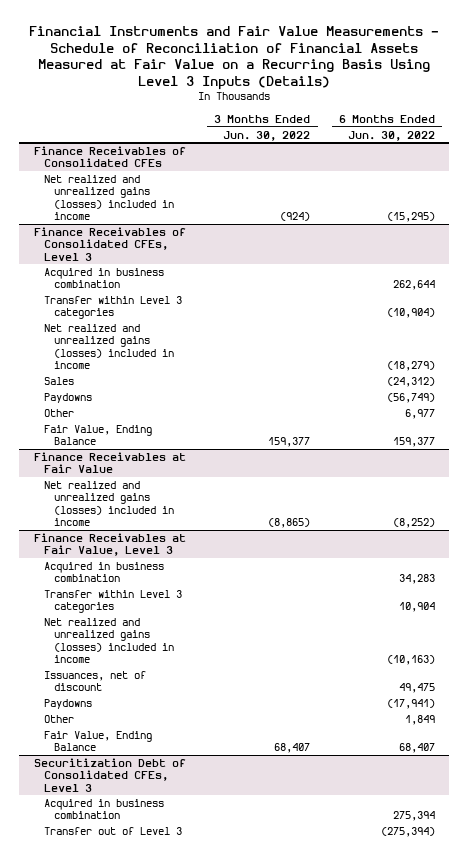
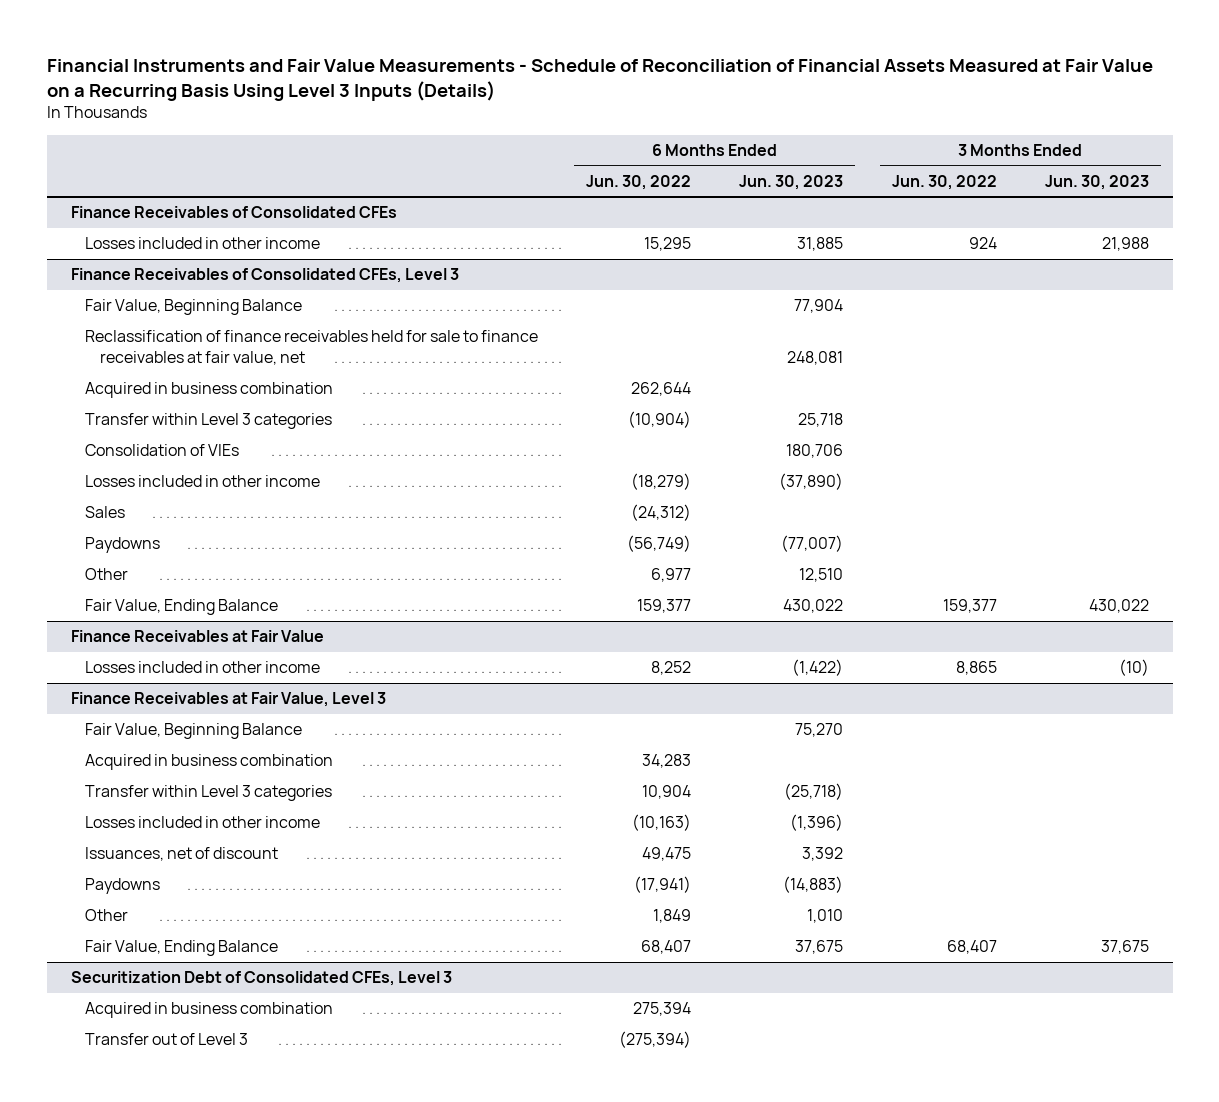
- | 3 Months Ended Jun. 30, 2022 | 6 Months Ended Jun. 30, 2022
+ | 6 Months Ended Jun. 30, 2022 | 6 Months Ended Jun. 30, 2023 | 3 Months Ended Jun. 30, 2022 | 3 Months Ended Jun. 30, 2023
@ Finance Receivables of Consolidated CFEs
- Net realized and unrealized gains (losses) included in income | (924) | (15,295)
+ Losses included in other income | 15,295 | 31,885 | 924 | 21,988
@ Finance Receivables of Consolidated CFEs, Level 3
+ Fair Value, Beginning Balance | | 77,904 | |
+ Reclassification of finance receivables held for sale to finance receivables at fair value, net | | 248,081 | |
- Net realized and unrealized gains (losses) included in income | | (18,279)
+ Consolidation of VIEs | | 180,706 | |
+ Losses included in other income | (18,279) | (37,890) | |
@ Finance Receivables at Fair Value
- Net realized and unrealized gains (losses) included in income | (8,865) | (8,252)
+ Losses included in other income | 8,252 | (1,422) | 8,865 | (10)
@ Finance Receivables at Fair Value, Level 3
+ Fair Value, Beginning Balance | | 75,270 | |
- Net realized and unrealized gains (losses) included in income | | (10,163)
+ Losses included in other income | (10,163) | (1,396) | |

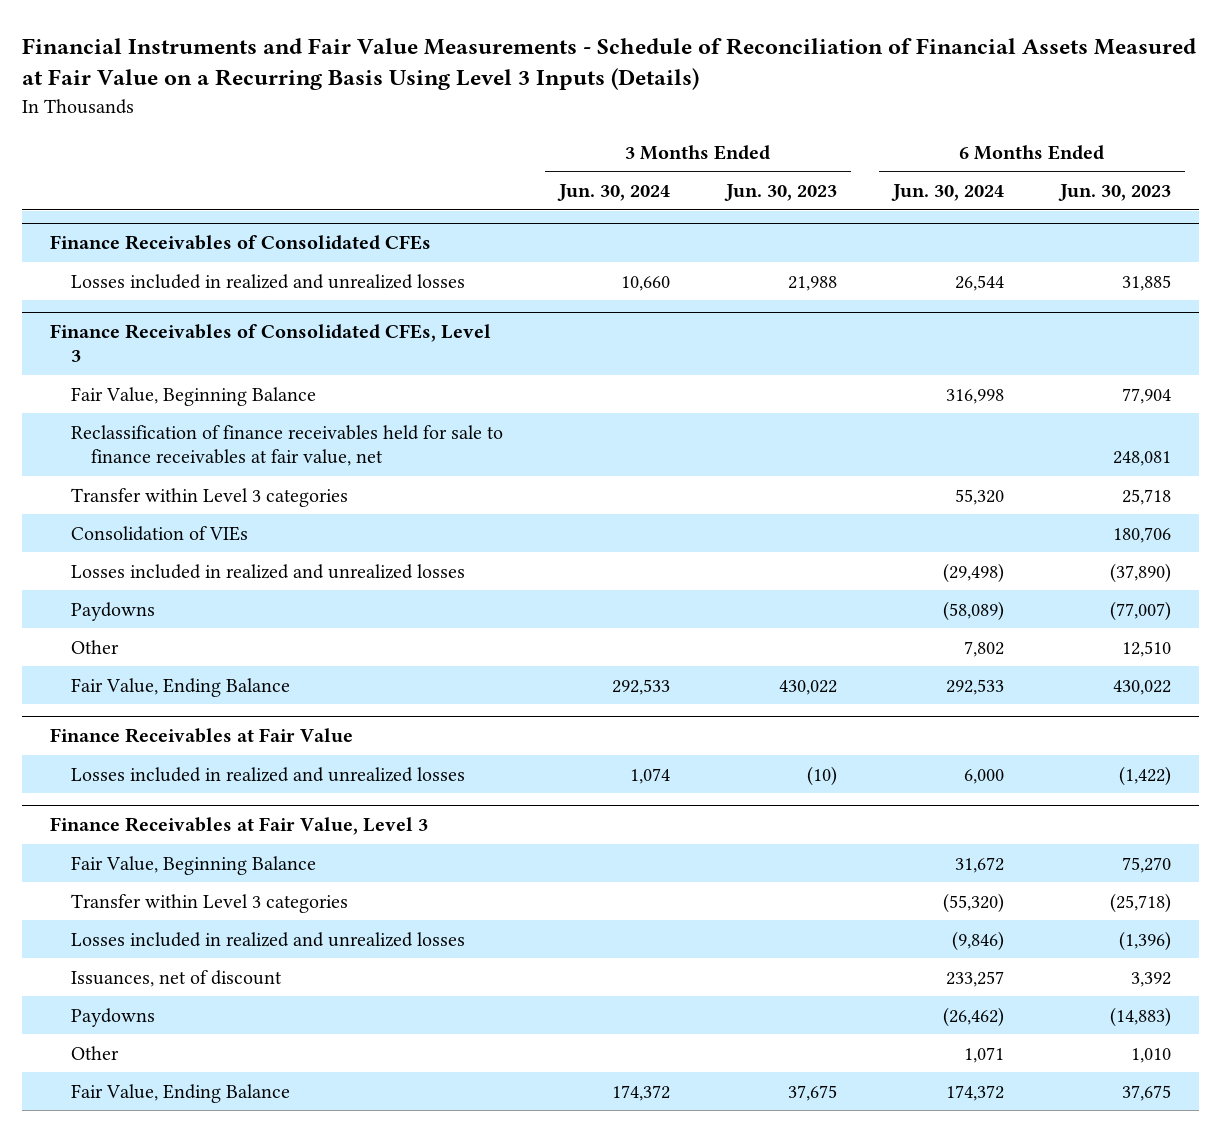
- | 6 Months Ended Jun. 30, 2022 | 6 Months Ended Jun. 30, 2023 | 3 Months Ended Jun. 30, 2022 | 3 Months Ended Jun. 30, 2023
+ | 3 Months Ended Jun. 30, 2024 | 3 Months Ended Jun. 30, 2023 | 6 Months Ended Jun. 30, 2024 | 6 Months Ended Jun. 30, 2023
@ Finance Receivables of Consolidated CFEs
- Losses included in other income | 15,295 | 31,885 | 924 | 21,988
+ Losses included in realized and unrealized losses | 10,660 | 21,988 | 26,544 | 31,885
@ Finance Receivables of Consolidated CFEs, Level 3
- Acquired in business combination | 262,644 | | |
- Losses included in other income | (18,279) | (37,890) | |
- Sales | (24,312) | | |
+ Losses included in realized and unrealized losses | | | (29,498) | (37,890)
@ Finance Receivables at Fair Value
- Losses included in other income | 8,252 | (1,422) | 8,865 | (10)
+ Losses included in realized and unrealized losses | 1,074 | (10) | 6,000 | (1,422)
@ Finance Receivables at Fair Value, Level 3
- Acquired in business combination | 34,283 | | |
- Losses included in other income | (10,163) | (1,396) | |
+ Losses included in realized and unrealized losses | | | (9,846) | (1,396)
- Securitization Debt of Consolidated CFEs, Level 3
- Acquired in business combination | 275,394 | | |
- Transfer out of Level 3 | (275,394) | | |

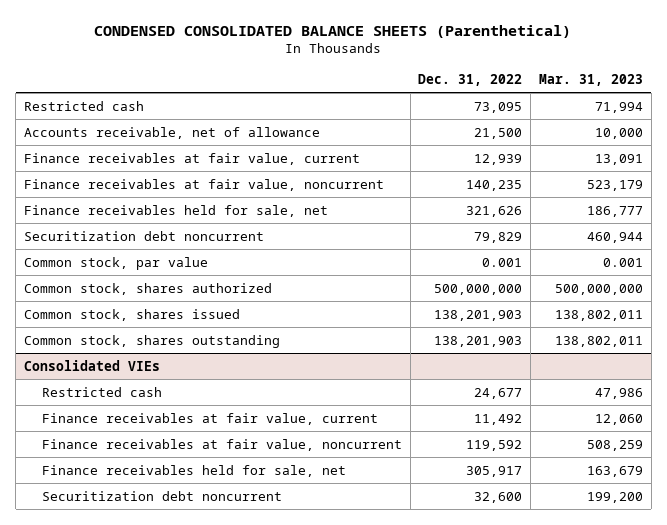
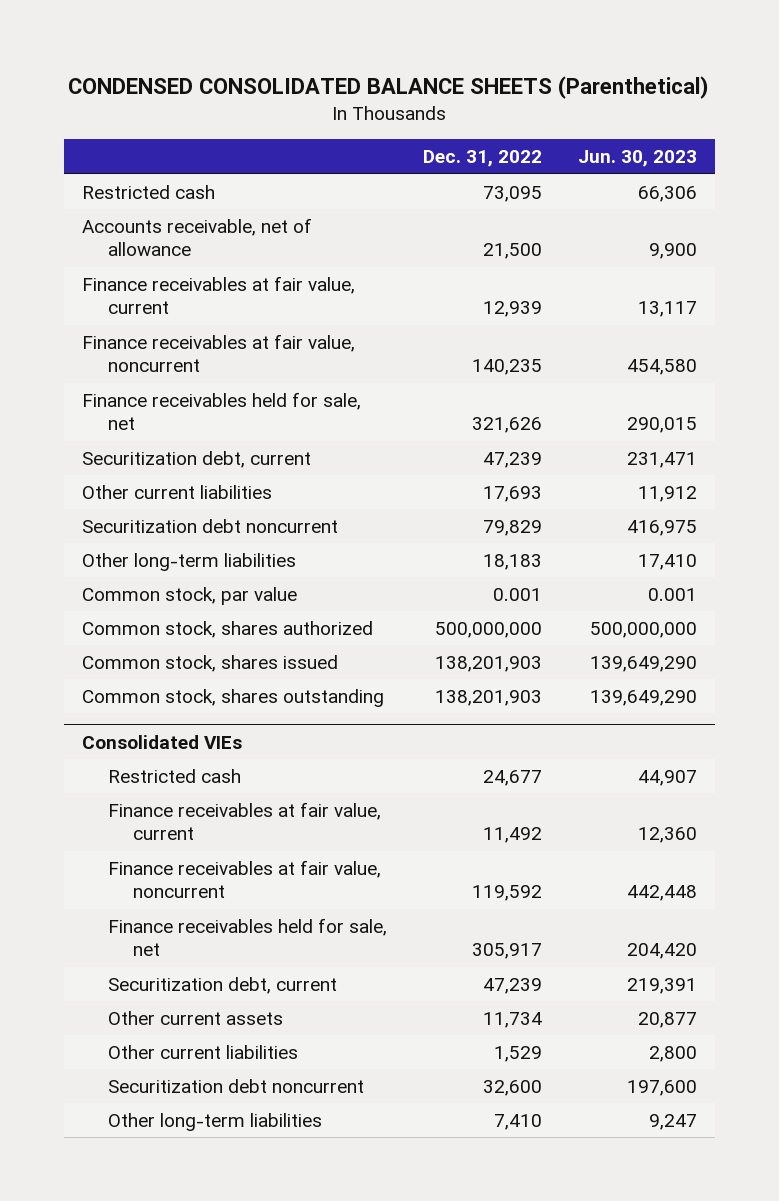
- | Dec. 31, 2022 | Mar. 31, 2023
+ | Dec. 31, 2022 | Jun. 30, 2023
+ Securitization debt, current | 47,239 | 231,471
+ Other current liabilities | 17,693 | 11,912
+ Other long-term liabilities | 18,183 | 17,410
@ Consolidated VIEs
+ Securitization debt, current | 47,239 | 219,391
+ Other current assets | 11,734 | 20,877
+ Other current liabilities | 1,529 | 2,800
+ Other long-term liabilities | 7,410 | 9,247

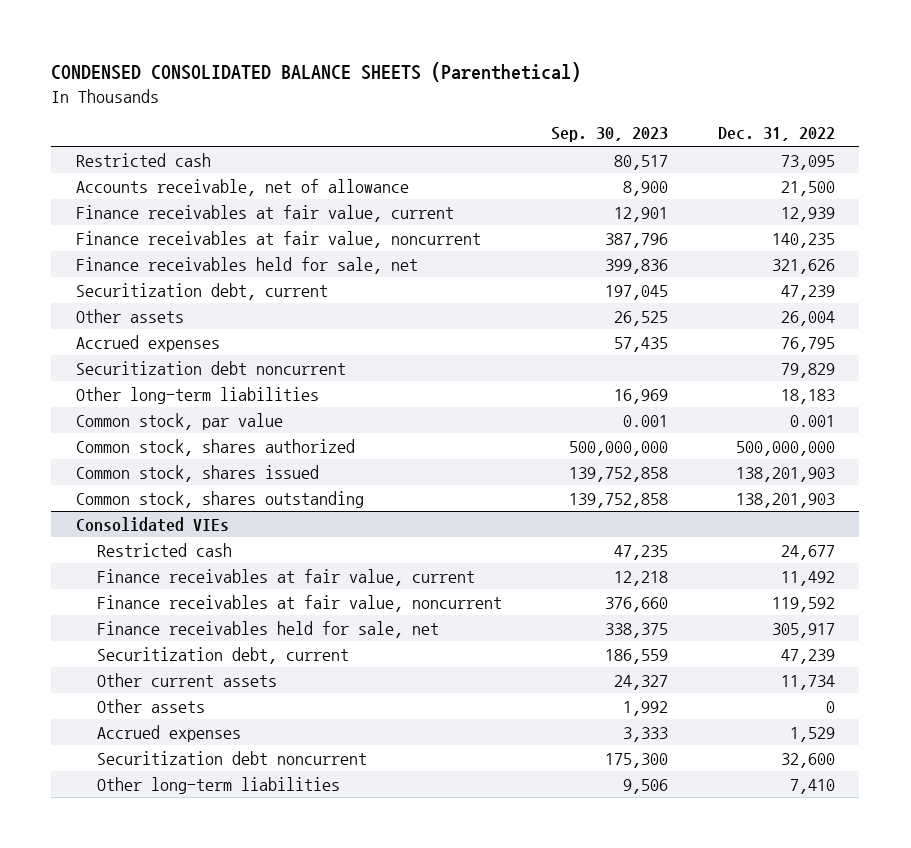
- | Dec. 31, 2022 | Jun. 30, 2023
+ | Sep. 30, 2023 | Dec. 31, 2022
- Other current liabilities | 17,693 | 11,912
+ Other assets | 26,525 | 26,004
+ Accrued expenses | 57,435 | 76,795
@ Consolidated VIEs
- Other current liabilities | 1,529 | 2,800
+ Other assets | 1,992 | 0
+ Accrued expenses | 3,333 | 1,529

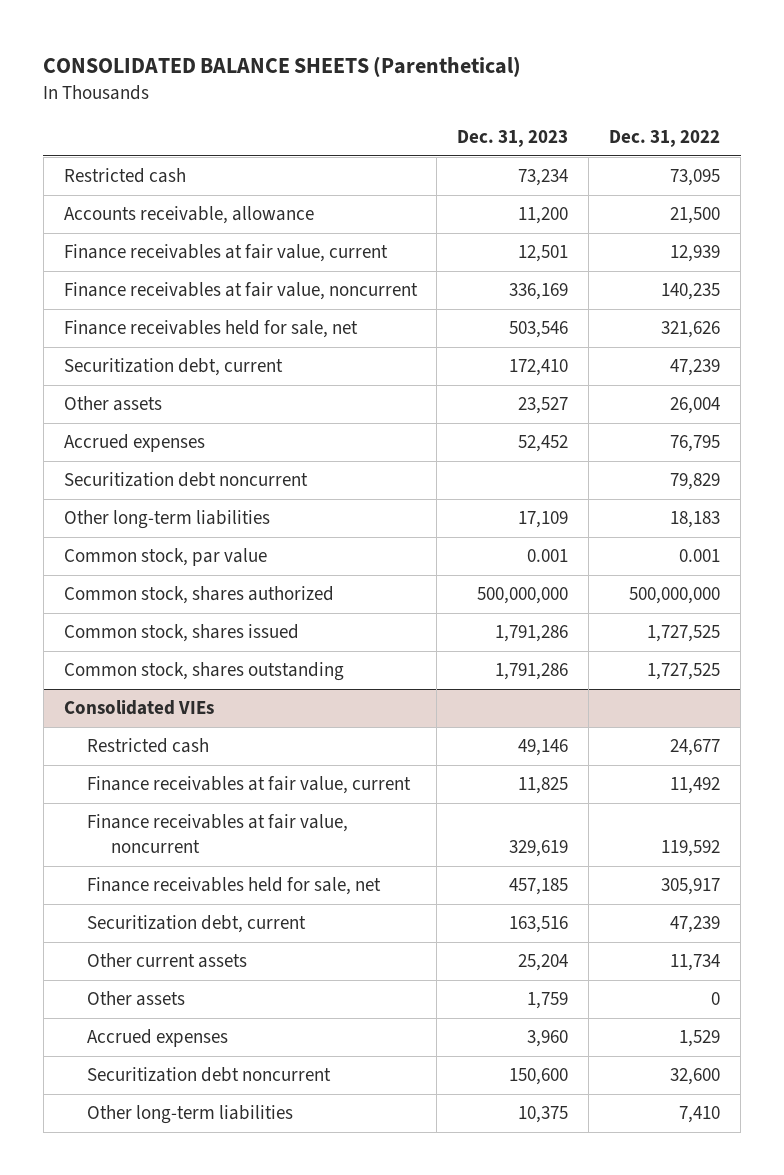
- CONDENSED CONSOLIDATED BALANCE SHEETS (Parenthetical)
+ CONSOLIDATED BALANCE SHEETS (Parenthetical)
- | Sep. 30, 2023 | Dec. 31, 2022
+ | Dec. 31, 2023 | Dec. 31, 2022
- Accounts receivable, net of allowance | 8,900 | 21,500
+ Accounts receivable, allowance | 11,200 | 21,500
- Common stock, shares issued | 139,752,858 | 138,201,903
- Common stock, shares outstanding | 139,752,858 | 138,201,903
+ Common stock, shares issued | 1,791,286 | 1,727,525
+ Common stock, shares outstanding | 1,791,286 | 1,727,525

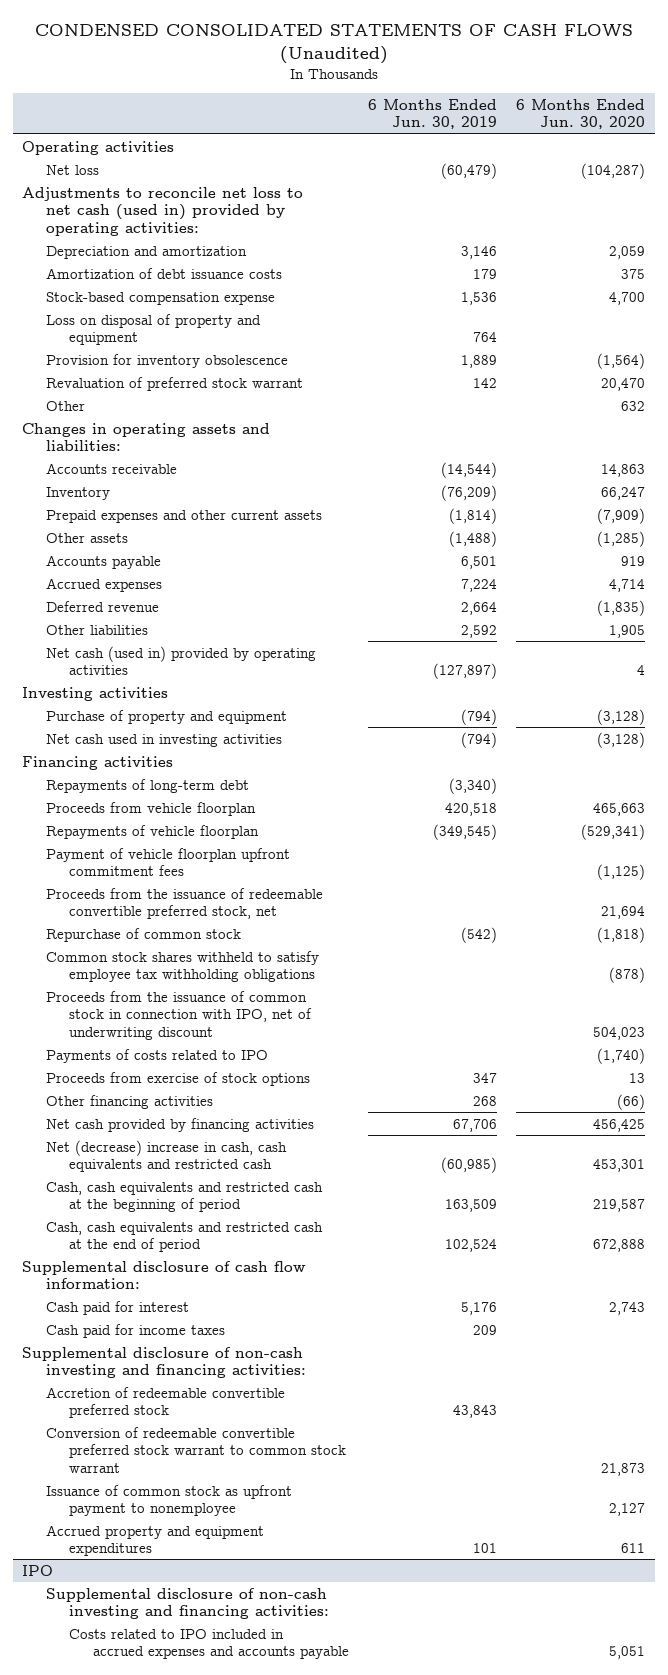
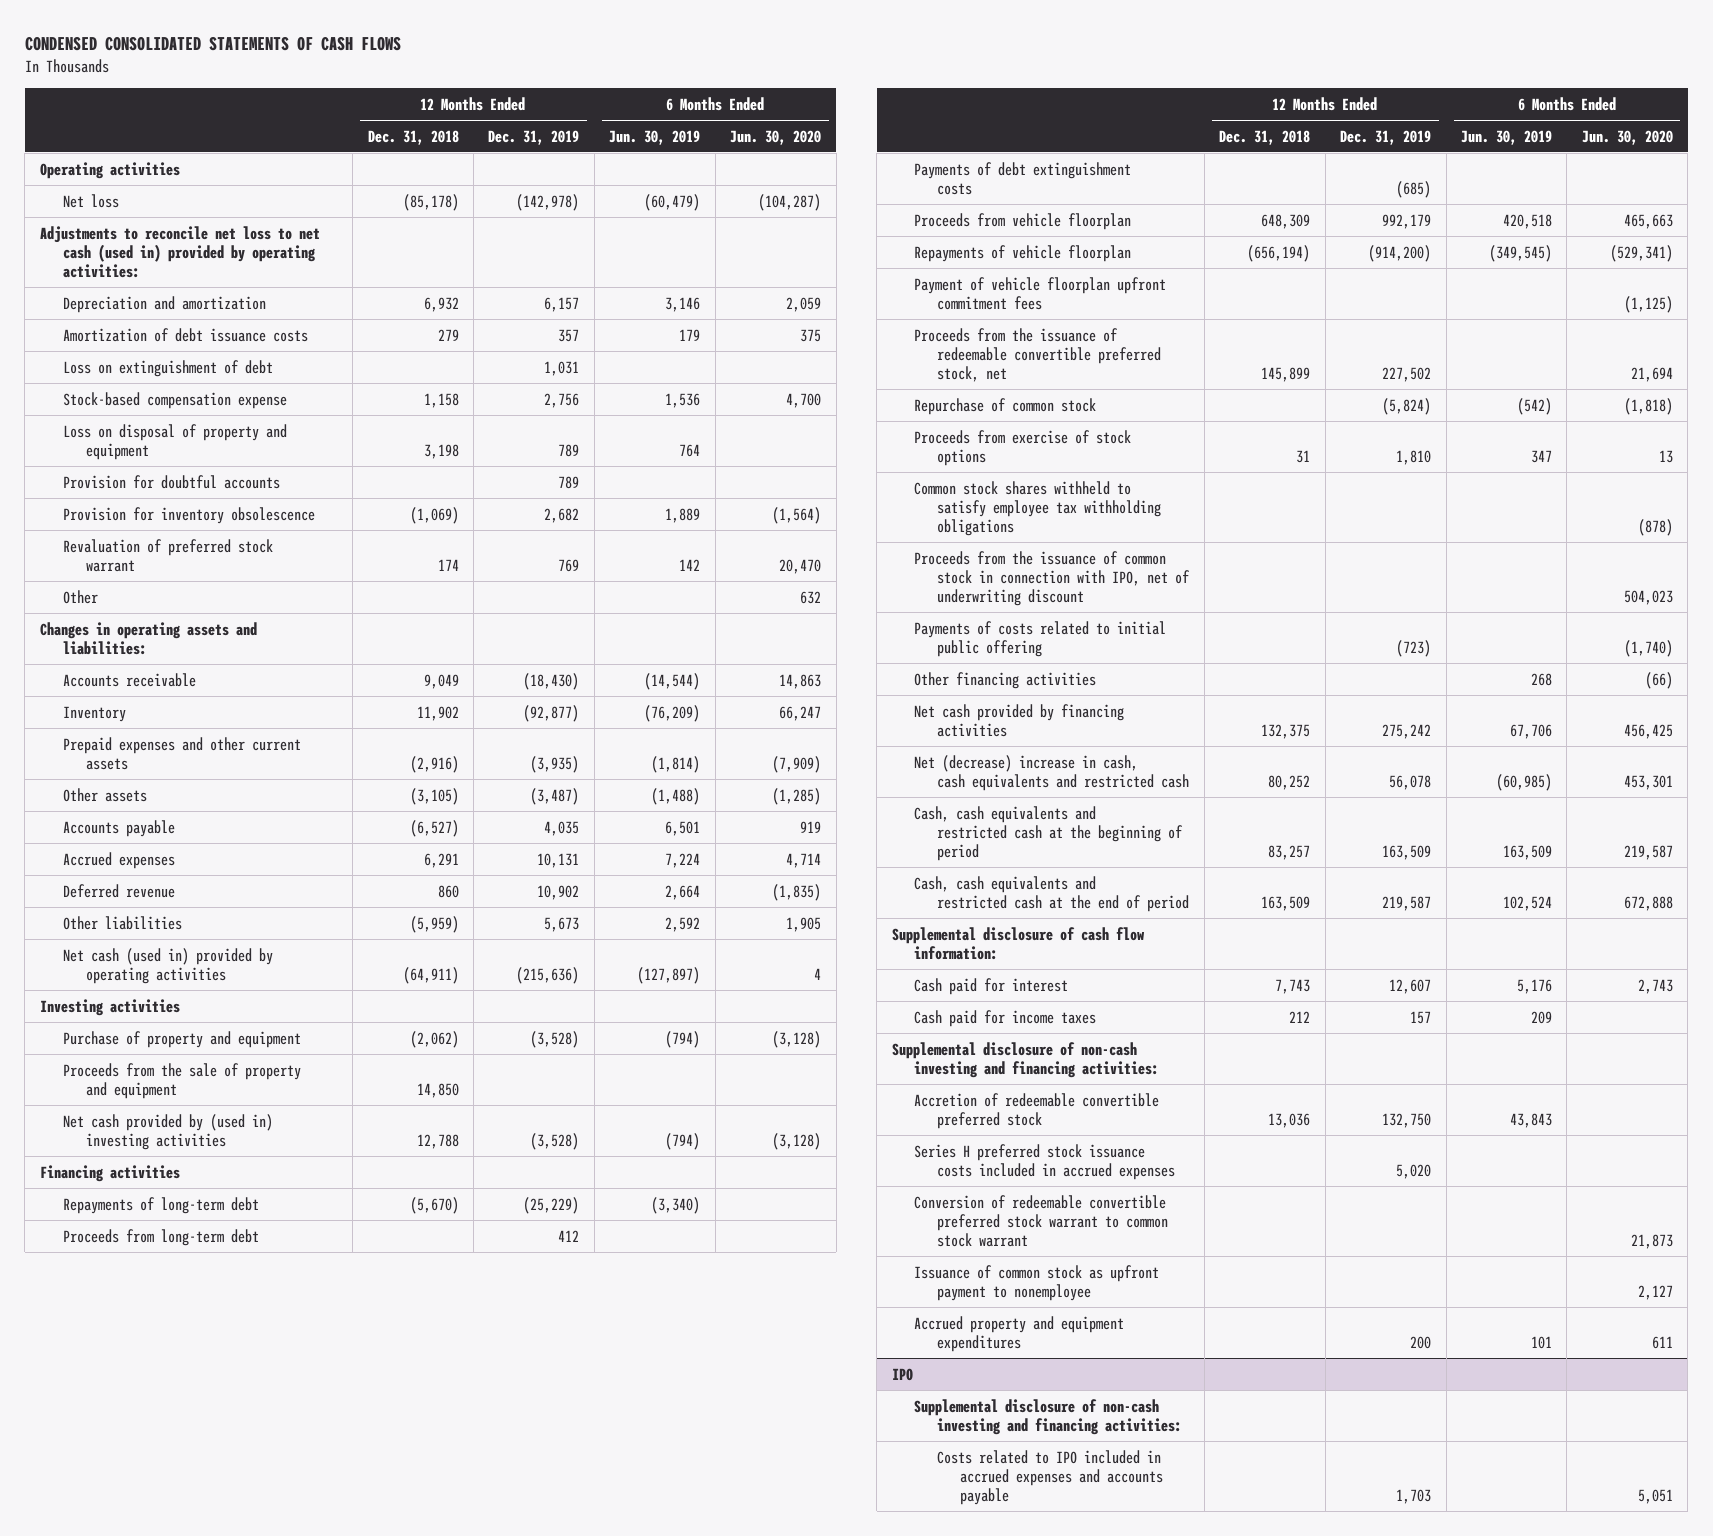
- CONDENSED CONSOLIDATED STATEMENTS OF CASH FLOWS (Unaudited)
+ CONDENSED CONSOLIDATED STATEMENTS OF CASH FLOWS
- | 6 Months Ended Jun. 30, 2019 | 6 Months Ended Jun. 30, 2020
+ | 12 Months Ended Dec. 31, 2018 | 12 Months Ended Dec. 31, 2019 | 6 Months Ended Jun. 30, 2019 | 6 Months Ended Jun. 30, 2020
+ Loss on extinguishment of debt | | 1,031 | |
+ Provision for doubtful accounts | | 789 | |
- Net cash used in investing activities | (794) | (3,128)
+ Proceeds from the sale of property and equipment | 14,850 | | |
+ Net cash provided by (used in) investing activities | 12,788 | (3,528) | (794) | (3,128)
+ Proceeds from long-term debt | | 412 | |
+ Payments of debt extinguishment costs | | (685) | |
moved up: Proceeds from exercise of stock options | 31 | 1,810 | 347 | 13
- Payments of costs related to IPO | | (1,740)
+ Payments of costs related to initial public offering | | (723) | | (1,740)
+ Series H preferred stock issuance costs included in accrued expenses | | 5,020 | |

